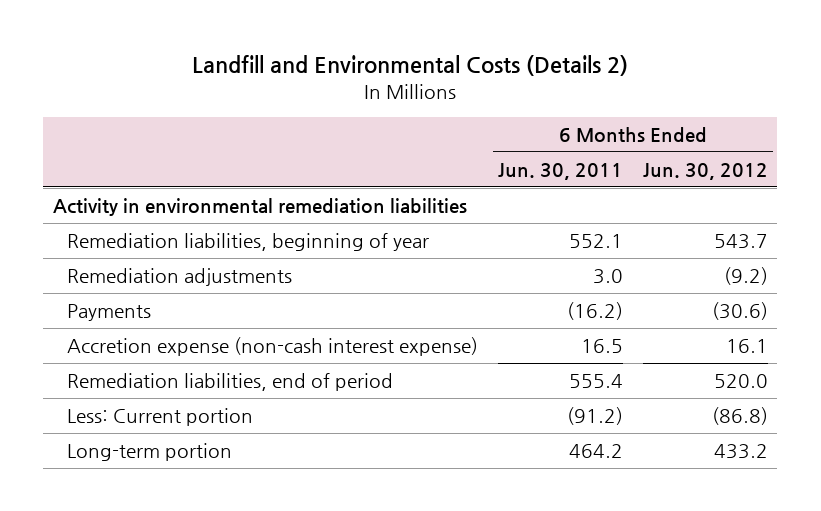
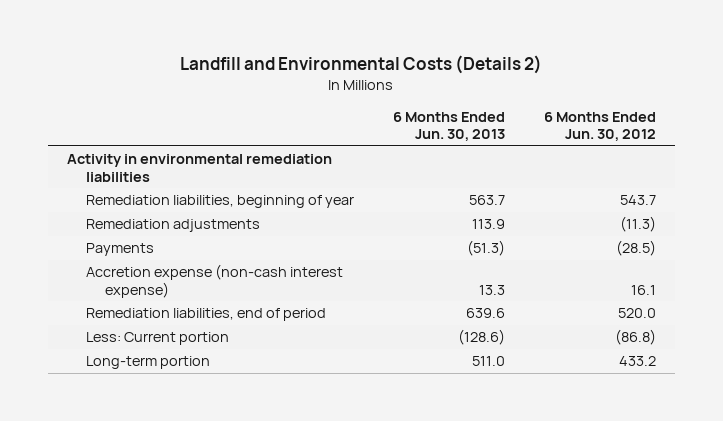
- | 6 Months Ended Jun. 30, 2011 | 6 Months Ended Jun. 30, 2012
+ | 6 Months Ended Jun. 30, 2013 | 6 Months Ended Jun. 30, 2012
- Remediation adjustments | 3.0 | (9.2)
- Payments | (16.2) | (30.6)
+ Remediation adjustments | 113.9 | (11.3)
+ Payments | (51.3) | (28.5)

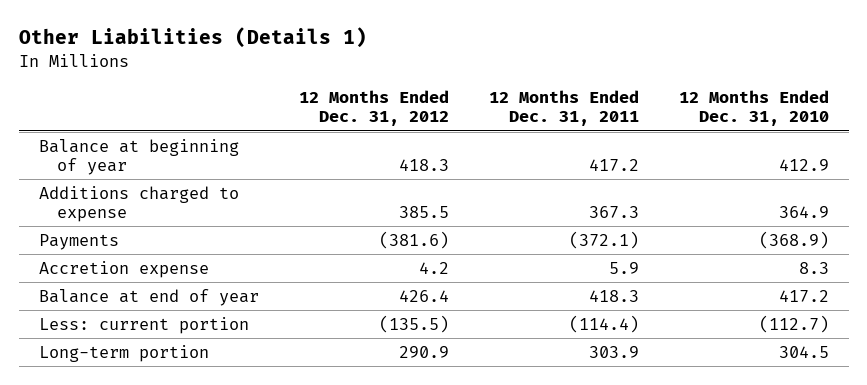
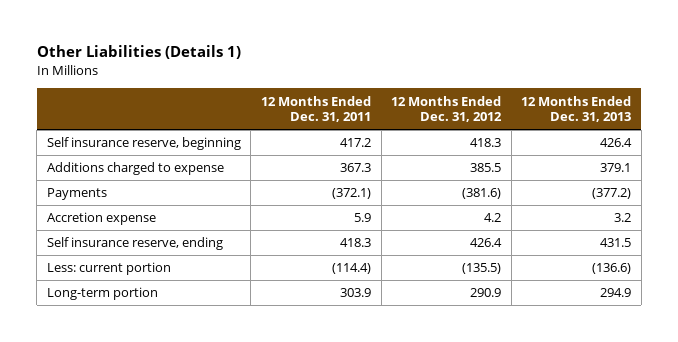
- | 12 Months Ended Dec. 31, 2012 | 12 Months Ended Dec. 31, 2011 | 12 Months Ended Dec. 31, 2010
+ | 12 Months Ended Dec. 31, 2011 | 12 Months Ended Dec. 31, 2012 | 12 Months Ended Dec. 31, 2013
- Balance at beginning of year | 418.3 | 417.2 | 412.9
+ Self insurance reserve, beginning | 417.2 | 418.3 | 426.4
- Balance at end of year | 426.4 | 418.3 | 417.2
+ Self insurance reserve, ending | 418.3 | 426.4 | 431.5

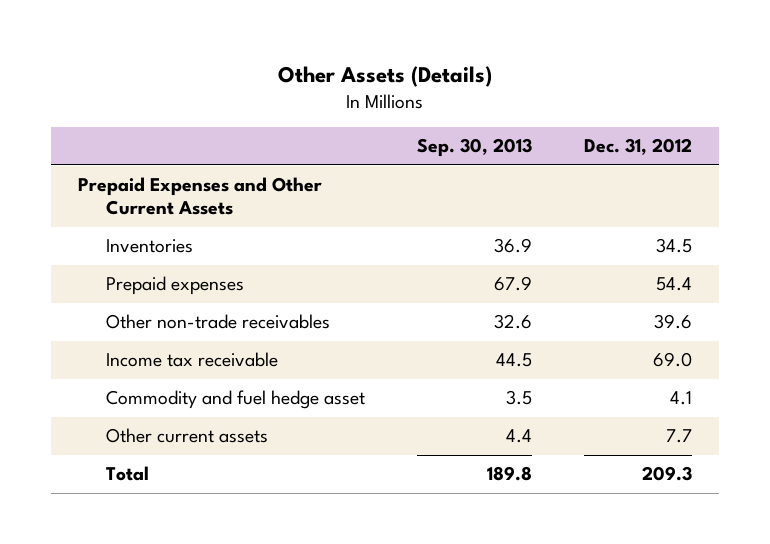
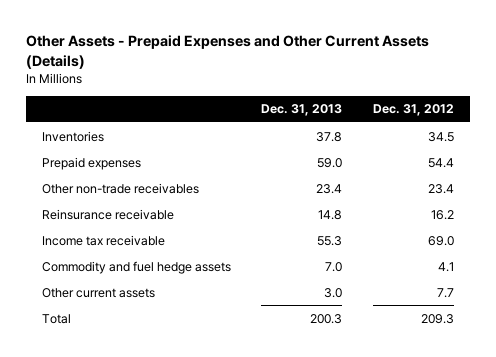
- Other Assets (Details)
+ Other Assets - Prepaid Expenses and Other Current Assets (Details)
- | Sep. 30, 2013 | Dec. 31, 2012
+ | Dec. 31, 2013 | Dec. 31, 2012
- Prepaid Expenses and Other Current Assets
- Other non-trade receivables | 32.6 | 39.6
+ Other non-trade receivables | 23.4 | 23.4
+ Reinsurance receivable | 14.8 | 16.2
- Commodity and fuel hedge asset | 3.5 | 4.1
+ Commodity and fuel hedge assets | 7.0 | 4.1

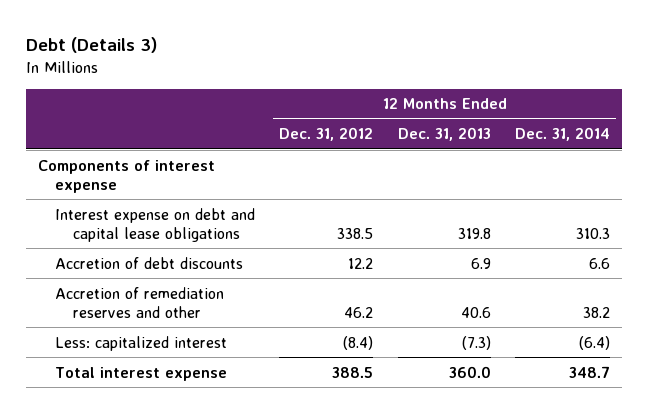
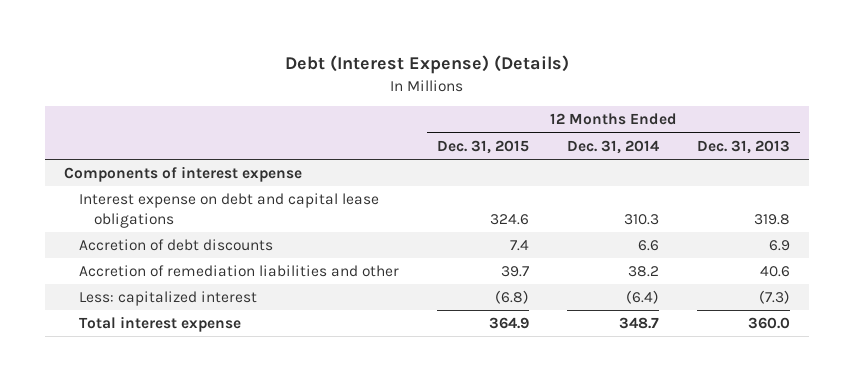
- Debt (Details 3)
+ Debt (Interest Expense) (Details)
- | 12 Months Ended Dec. 31, 2012 | 12 Months Ended Dec. 31, 2013 | 12 Months Ended Dec. 31, 2014
+ | 12 Months Ended Dec. 31, 2015 | 12 Months Ended Dec. 31, 2014 | 12 Months Ended Dec. 31, 2013
- Accretion of remediation reserves and other | 46.2 | 40.6 | 38.2
+ Accretion of remediation liabilities and other | 39.7 | 38.2 | 40.6

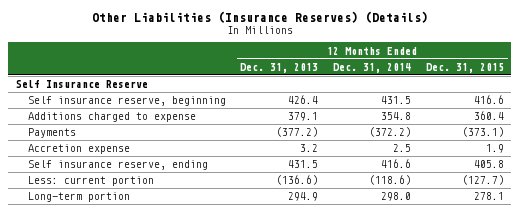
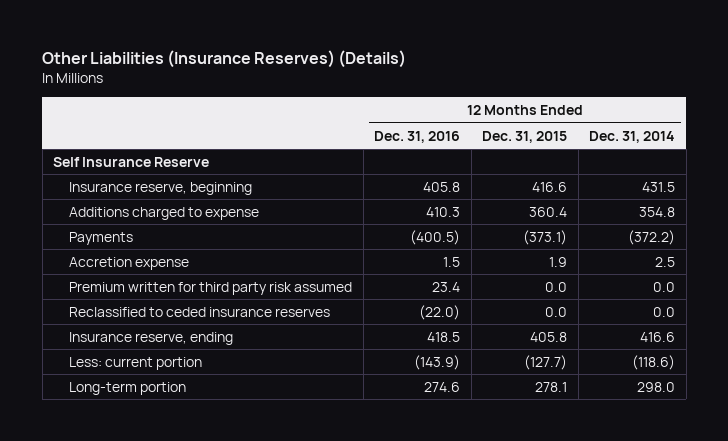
- | 12 Months Ended Dec. 31, 2013 | 12 Months Ended Dec. 31, 2014 | 12 Months Ended Dec. 31, 2015
+ | 12 Months Ended Dec. 31, 2016 | 12 Months Ended Dec. 31, 2015 | 12 Months Ended Dec. 31, 2014
- Self insurance reserve, beginning | 426.4 | 431.5 | 416.6
+ Insurance reserve, beginning | 405.8 | 416.6 | 431.5
- Self insurance reserve, ending | 431.5 | 416.6 | 405.8
+ Premium written for third party risk assumed | 23.4 | 0.0 | 0.0
+ Reclassified to ceded insurance reserves | (22.0) | 0.0 | 0.0
+ Insurance reserve, ending | 418.5 | 405.8 | 416.6

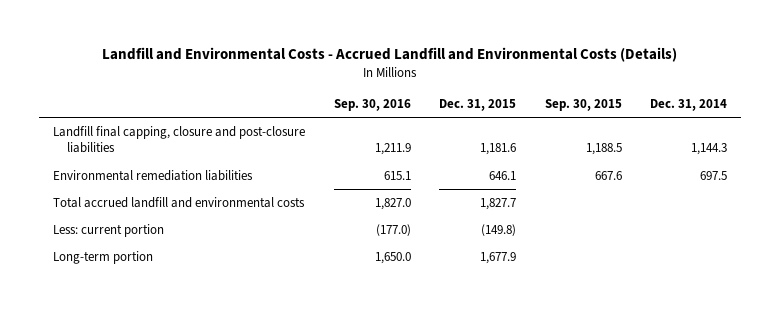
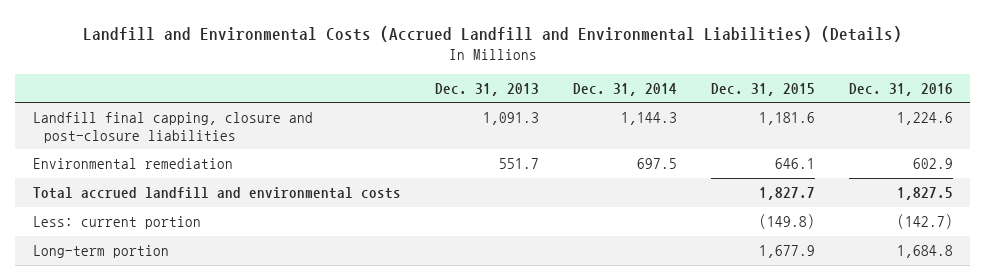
- Landfill and Environmental Costs - Accrued Landfill and Environmental Costs (Details)
+ Landfill and Environmental Costs (Accrued Landfill and Environmental Liabilities) (Details)
- | Sep. 30, 2016 | Dec. 31, 2015 | Sep. 30, 2015 | Dec. 31, 2014
+ | Dec. 31, 2013 | Dec. 31, 2014 | Dec. 31, 2015 | Dec. 31, 2016
- Environmental remediation liabilities | 615.1 | 646.1 | 667.6 | 697.5
+ Environmental remediation | 551.7 | 697.5 | 646.1 | 602.9

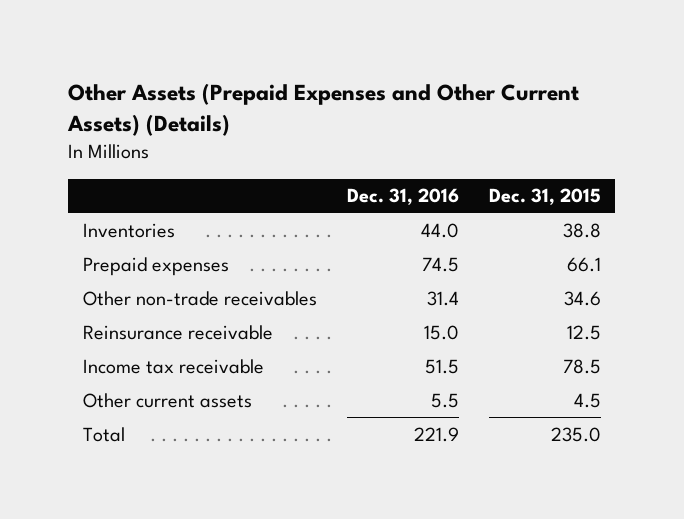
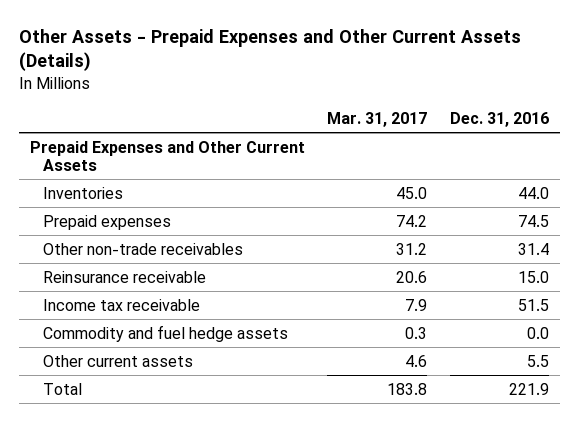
- Other Assets (Prepaid Expenses and Other Current Assets) (Details)
+ Other Assets - Prepaid Expenses and Other Current Assets (Details)
- | Dec. 31, 2016 | Dec. 31, 2015
+ | Mar. 31, 2017 | Dec. 31, 2016
+ Prepaid Expenses and Other Current Assets
+ Commodity and fuel hedge assets | 0.3 | 0.0

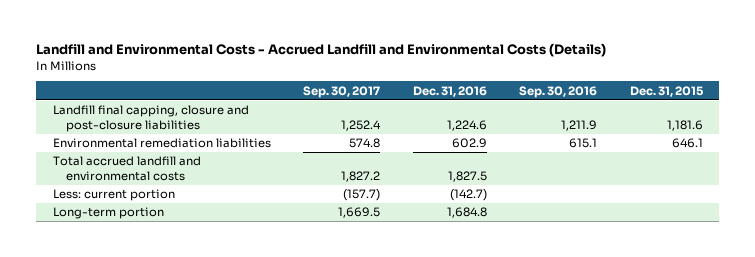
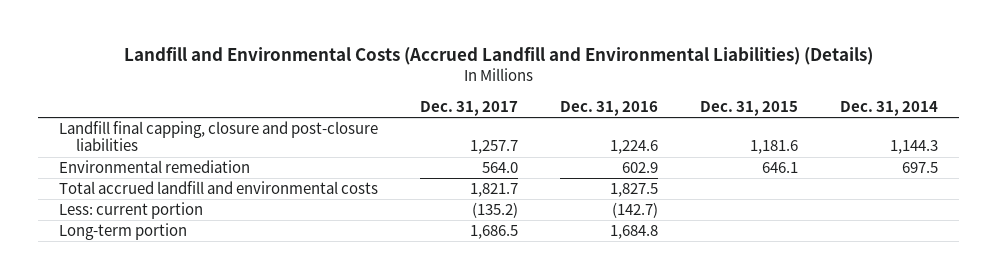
- Landfill and Environmental Costs - Accrued Landfill and Environmental Costs (Details)
+ Landfill and Environmental Costs (Accrued Landfill and Environmental Liabilities) (Details)
- | Sep. 30, 2017 | Dec. 31, 2016 | Sep. 30, 2016 | Dec. 31, 2015
+ | Dec. 31, 2017 | Dec. 31, 2016 | Dec. 31, 2015 | Dec. 31, 2014
- Environmental remediation liabilities | 574.8 | 602.9 | 615.1 | 646.1
+ Environmental remediation | 564.0 | 602.9 | 646.1 | 697.5

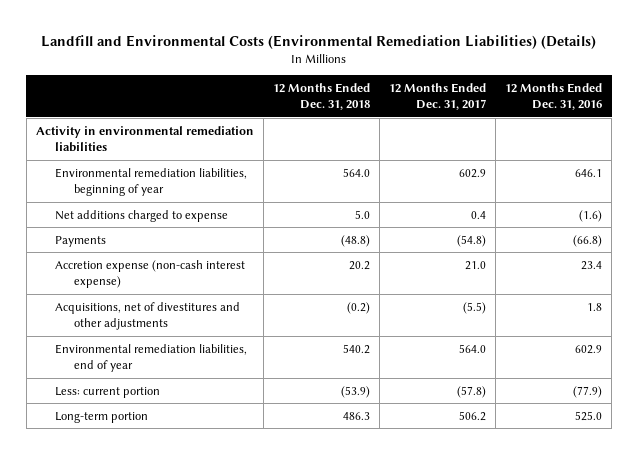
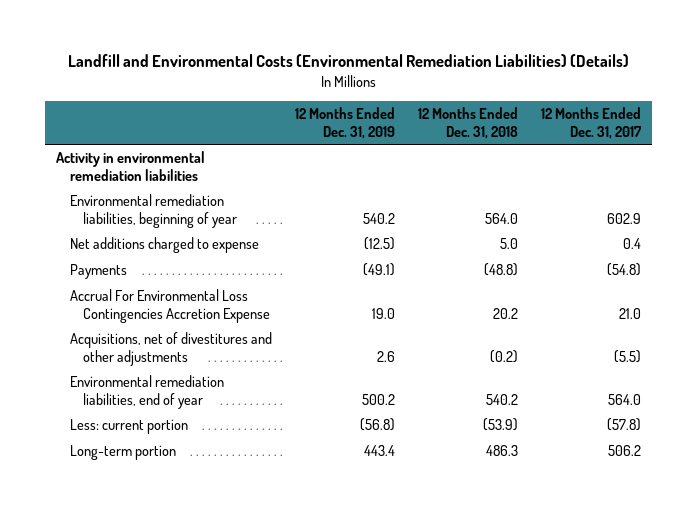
- | 12 Months Ended Dec. 31, 2018 | 12 Months Ended Dec. 31, 2017 | 12 Months Ended Dec. 31, 2016
+ | 12 Months Ended Dec. 31, 2019 | 12 Months Ended Dec. 31, 2018 | 12 Months Ended Dec. 31, 2017
- Accretion expense (non-cash interest expense) | 20.2 | 21.0 | 23.4
+ Accrual For Environmental Loss Contingencies Accretion Expense | 19.0 | 20.2 | 21.0

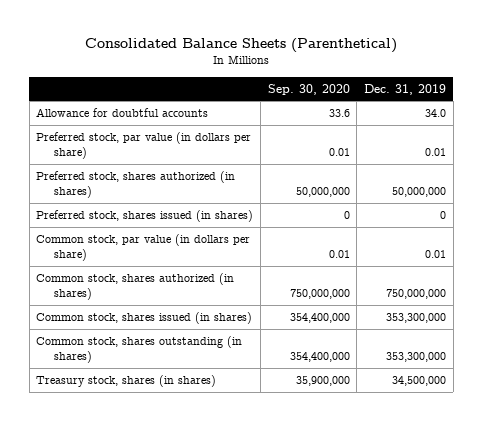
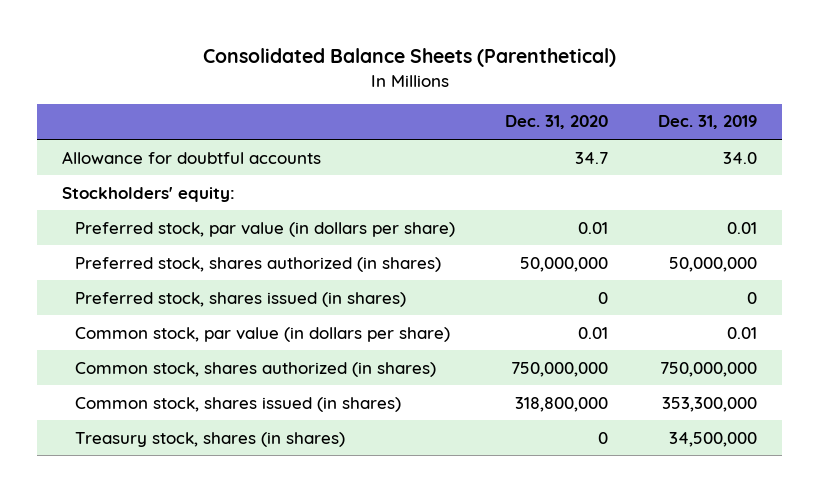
- | Sep. 30, 2020 | Dec. 31, 2019
+ | Dec. 31, 2020 | Dec. 31, 2019
+ Stockholders' equity:
- Common stock, shares outstanding (in shares) | 354,400,000 | 353,300,000

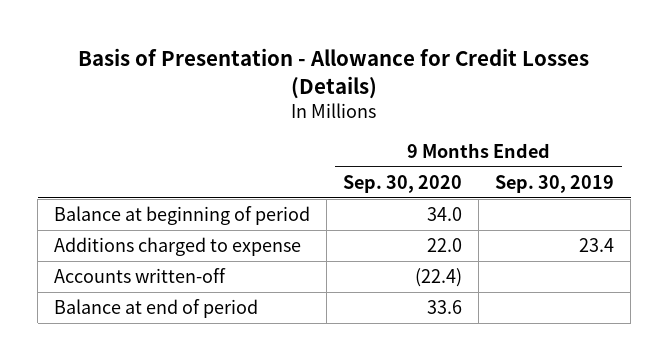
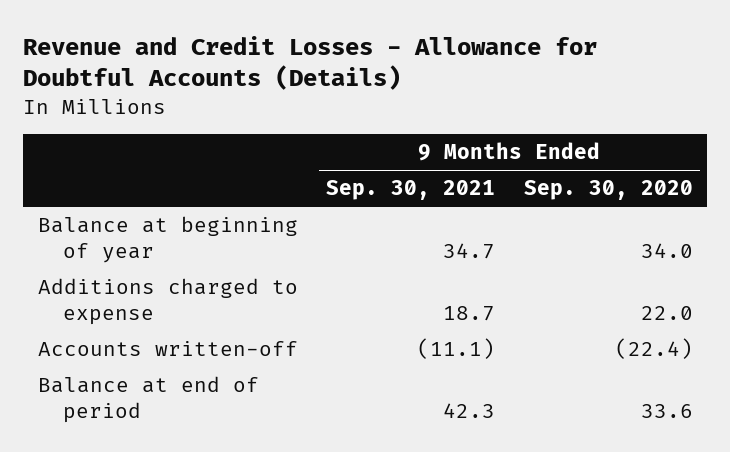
- Basis of Presentation - Allowance for Credit Losses (Details)
+ Revenue and Credit Losses - Allowance for Doubtful Accounts (Details)
- | 9 Months Ended Sep. 30, 2020 | 9 Months Ended Sep. 30, 2019
+ | 9 Months Ended Sep. 30, 2021 | 9 Months Ended Sep. 30, 2020
- Balance at beginning of period | 34.0 |
+ Balance at beginning of year | 34.7 | 34.0

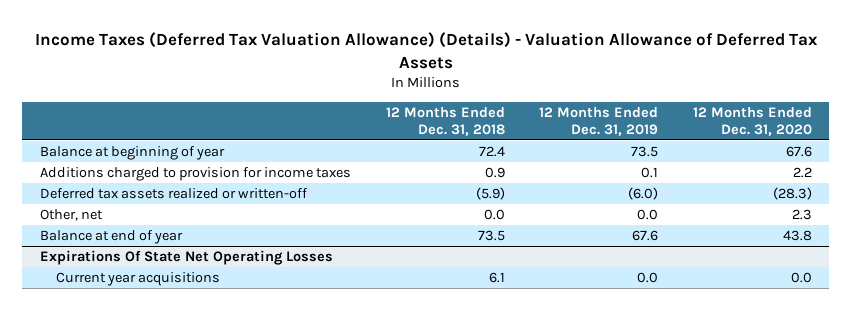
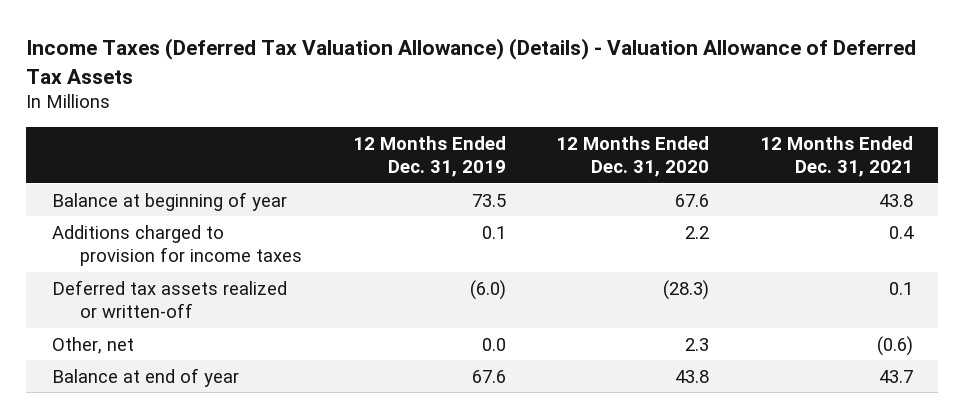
- | 12 Months Ended Dec. 31, 2018 | 12 Months Ended Dec. 31, 2019 | 12 Months Ended Dec. 31, 2020
+ | 12 Months Ended Dec. 31, 2019 | 12 Months Ended Dec. 31, 2020 | 12 Months Ended Dec. 31, 2021
- Expirations Of State Net Operating Losses
- Current year acquisitions | 6.1 | 0.0 | 0.0

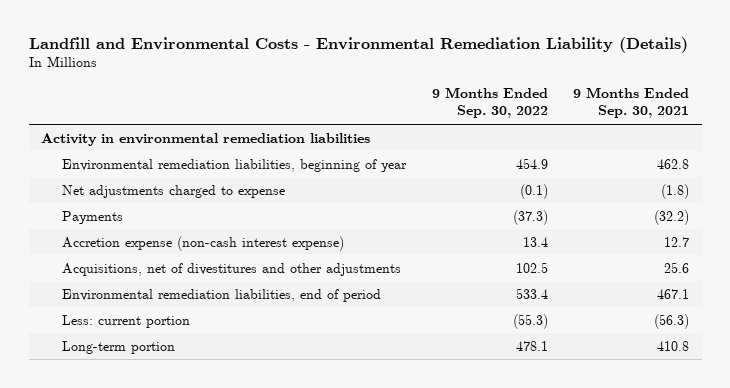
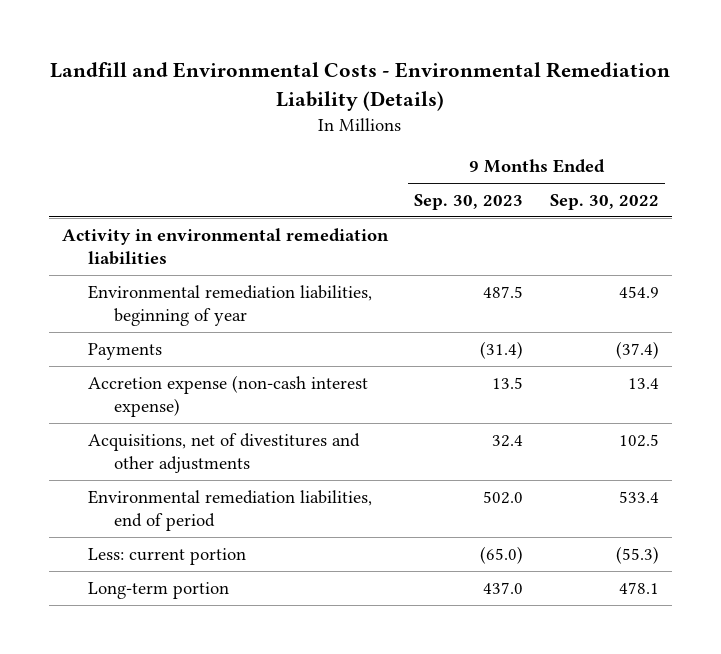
- | 9 Months Ended Sep. 30, 2022 | 9 Months Ended Sep. 30, 2021
+ | 9 Months Ended Sep. 30, 2023 | 9 Months Ended Sep. 30, 2022
- Net adjustments charged to expense | (0.1) | (1.8)
- Payments | (37.3) | (32.2)
+ Payments | (31.4) | (37.4)

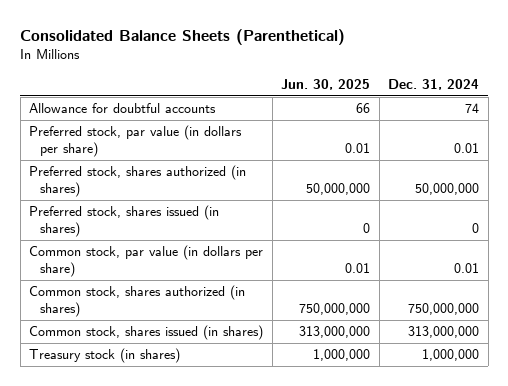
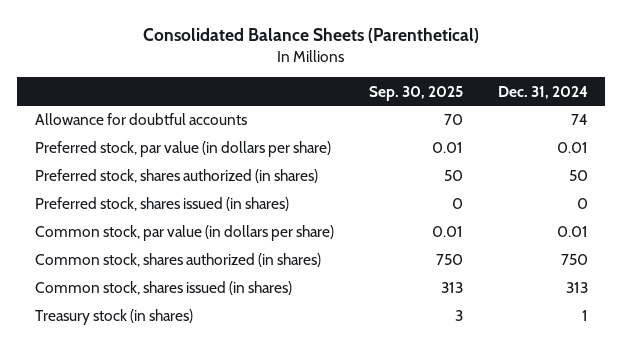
- | Jun. 30, 2025 | Dec. 31, 2024
+ | Sep. 30, 2025 | Dec. 31, 2024
- Preferred stock, shares authorized (in shares) | 50,000,000 | 50,000,000
+ Preferred stock, shares authorized (in shares) | 50 | 50
- Common stock, shares authorized (in shares) | 750,000,000 | 750,000,000
- Common stock, shares issued (in shares) | 313,000,000 | 313,000,000
- Treasury stock (in shares) | 1,000,000 | 1,000,000
+ Common stock, shares authorized (in shares) | 750 | 750
+ Common stock, shares issued (in shares) | 313 | 313
+ Treasury stock (in shares) | 3 | 1

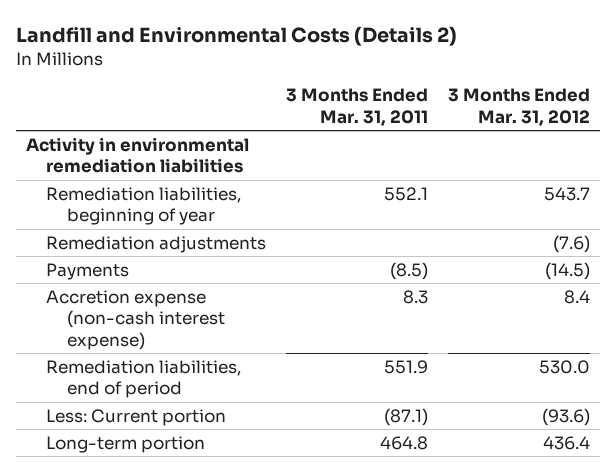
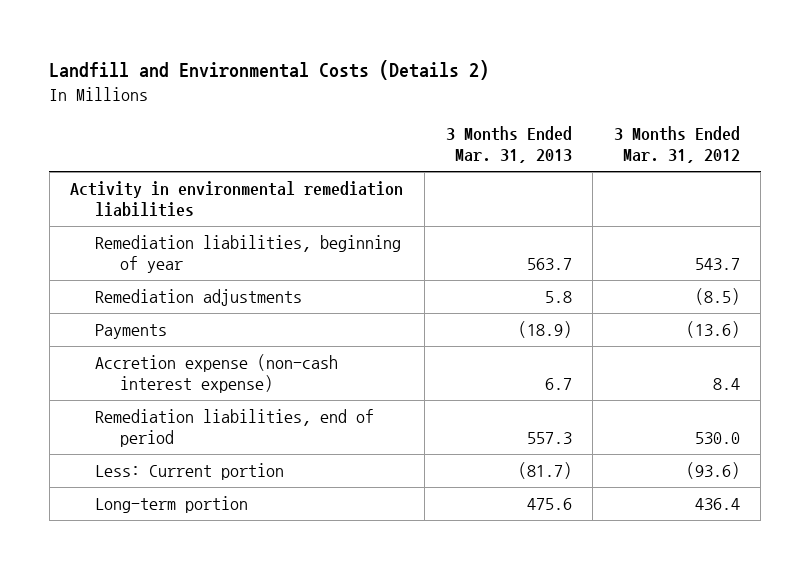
- | 3 Months Ended Mar. 31, 2011 | 3 Months Ended Mar. 31, 2012
+ | 3 Months Ended Mar. 31, 2013 | 3 Months Ended Mar. 31, 2012
- Remediation adjustments | | (7.6)
- Payments | (8.5) | (14.5)
+ Remediation adjustments | 5.8 | (8.5)
+ Payments | (18.9) | (13.6)

